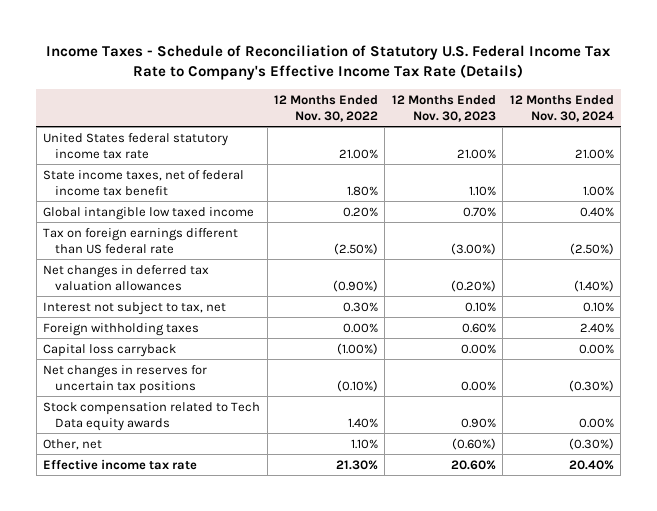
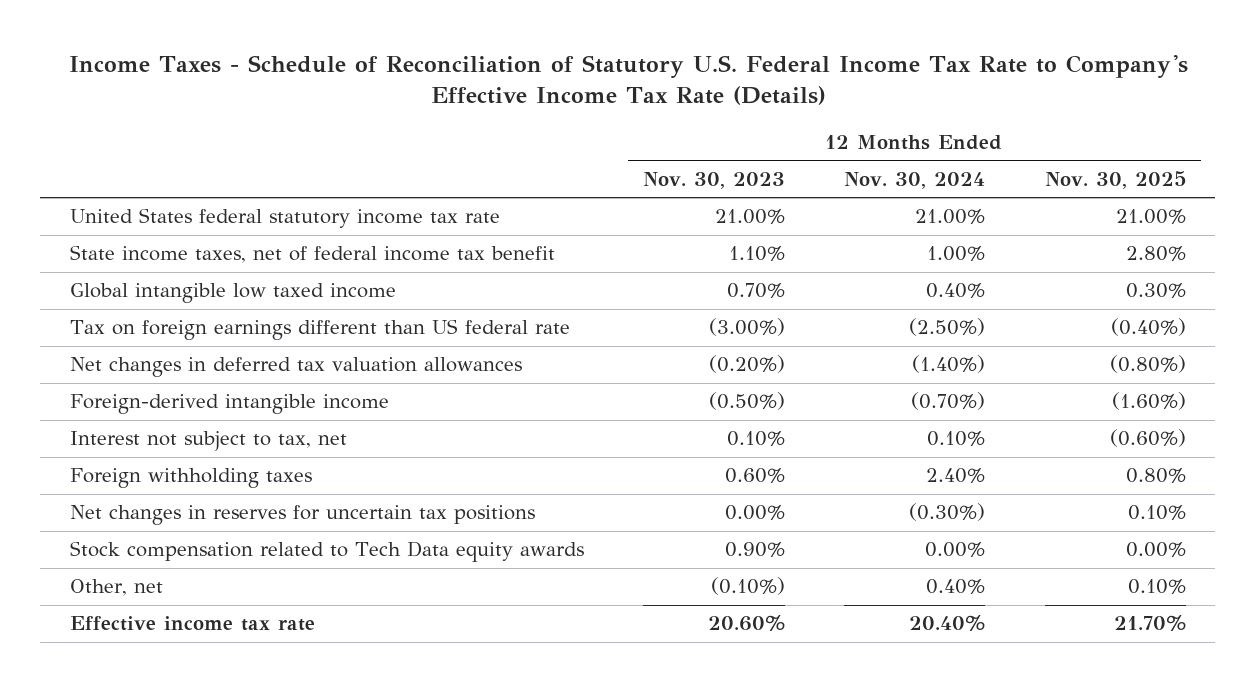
- | 12 Months Ended Nov. 30, 2022 | 12 Months Ended Nov. 30, 2023 | 12 Months Ended Nov. 30, 2024
+ | 12 Months Ended Nov. 30, 2023 | 12 Months Ended Nov. 30, 2024 | 12 Months Ended Nov. 30, 2025
+ Foreign-derived intangible income | (0.50%) | (0.70%) | (1.60%)
- Capital loss carryback | (1.00%) | 0.00% | 0.00%
- Other, net | 1.10% | (0.60%) | (0.30%)
+ Other, net | (0.10%) | 0.40% | 0.10%

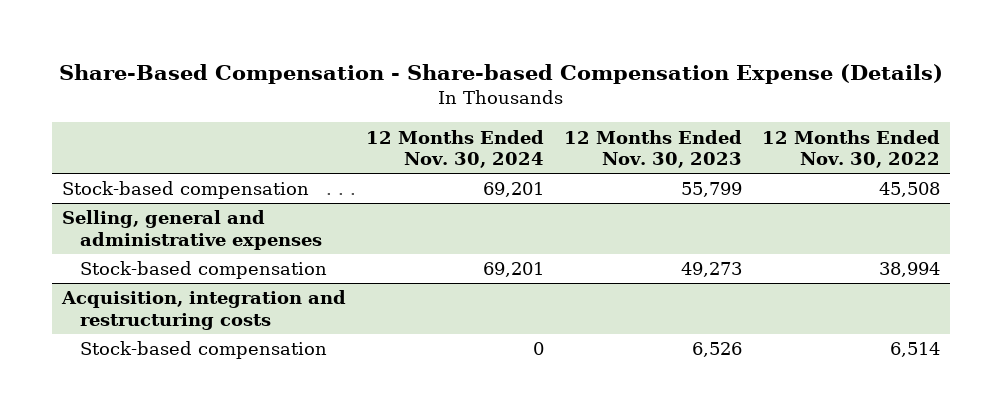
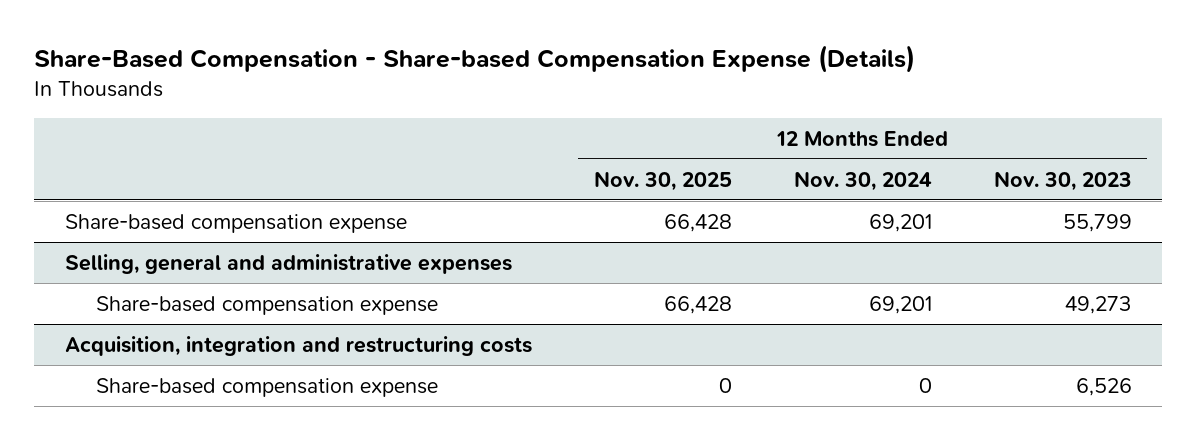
- | 12 Months Ended Nov. 30, 2024 | 12 Months Ended Nov. 30, 2023 | 12 Months Ended Nov. 30, 2022
+ | 12 Months Ended Nov. 30, 2025 | 12 Months Ended Nov. 30, 2024 | 12 Months Ended Nov. 30, 2023
- Stock-based compensation | 69,201 | 55,799 | 45,508
+ Share-based compensation expense | 66,428 | 69,201 | 55,799
@ Selling, general and administrative expenses
- Stock-based compensation | 69,201 | 49,273 | 38,994
+ Share-based compensation expense | 66,428 | 69,201 | 49,273
@ Acquisition, integration and restructuring costs
- Stock-based compensation | 0 | 6,526 | 6,514
+ Share-based compensation expense | 0 | 0 | 6,526

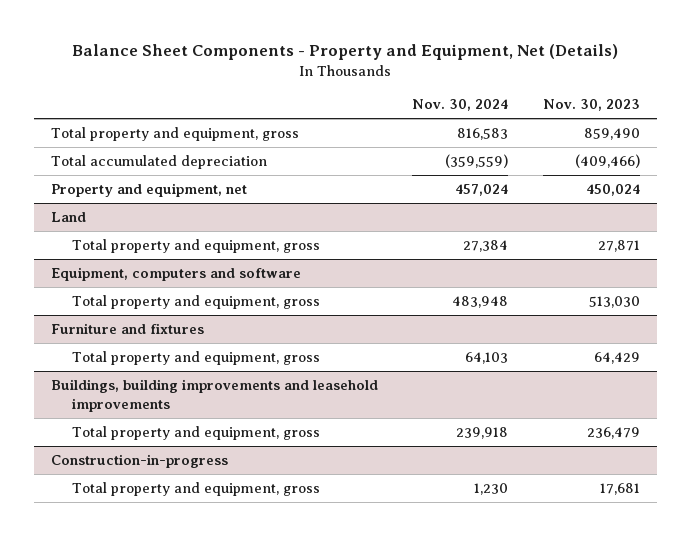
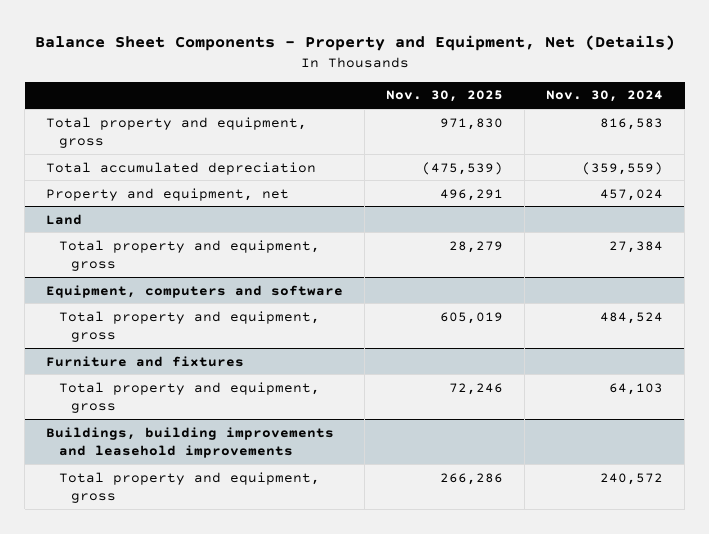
- | Nov. 30, 2024 | Nov. 30, 2023
+ | Nov. 30, 2025 | Nov. 30, 2024
@ Equipment, computers and software
- Total property and equipment, gross | 483,948 | 513,030
+ Total property and equipment, gross | 605,019 | 484,524
@ Buildings, building improvements and leasehold improvements
- Total property and equipment, gross | 239,918 | 236,479
- Construction-in-progress
- Total property and equipment, gross | 1,230 | 17,681
@ Buildings, building improvements and leasehold improvements
+ Total property and equipment, gross | 266,286 | 240,572

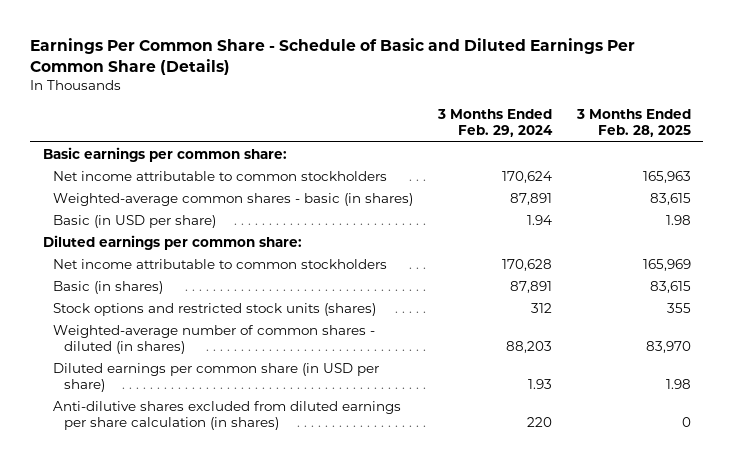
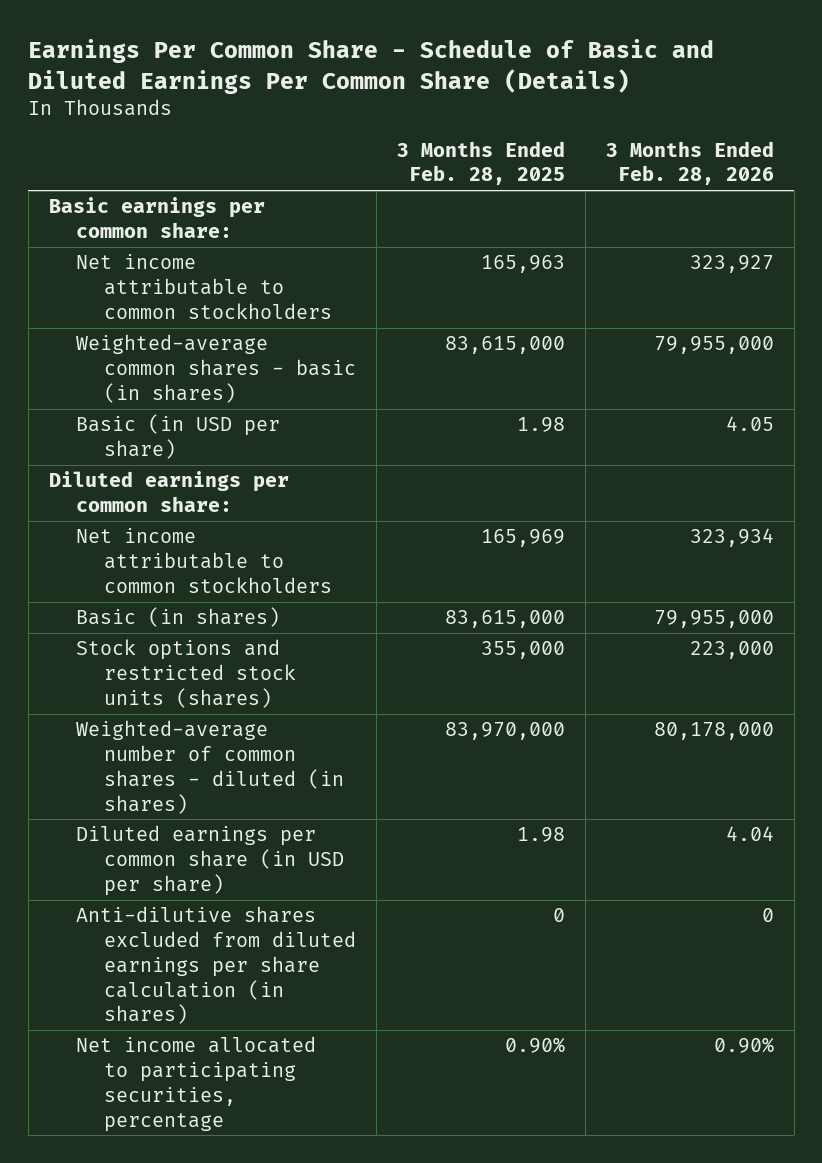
- | 3 Months Ended Feb. 29, 2024 | 3 Months Ended Feb. 28, 2025
+ | 3 Months Ended Feb. 28, 2025 | 3 Months Ended Feb. 28, 2026
- Weighted-average common shares - basic (in shares) | 87,891 | 83,615
+ Weighted-average common shares - basic (in shares) | 83,615,000 | 79,955,000
- Basic (in shares) | 87,891 | 83,615
- Stock options and restricted stock units (shares) | 312 | 355
- Weighted-average number of common shares - diluted (in shares) | 88,203 | 83,970
+ Basic (in shares) | 83,615,000 | 79,955,000
+ Stock options and restricted stock units (shares) | 355,000 | 223,000
+ Weighted-average number of common shares - diluted (in shares) | 83,970,000 | 80,178,000
+ Net income allocated to participating securities, percentage | 0.90% | 0.90%

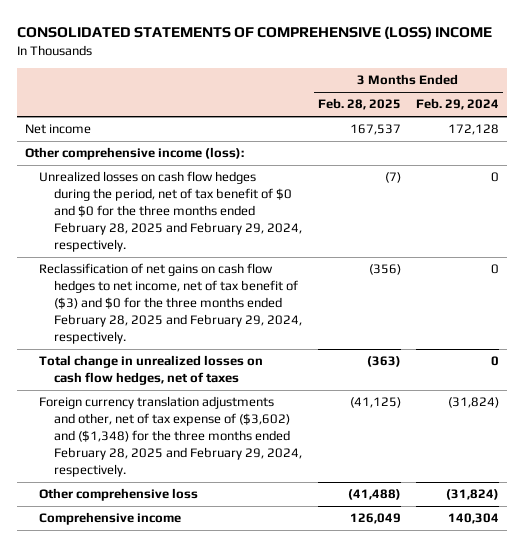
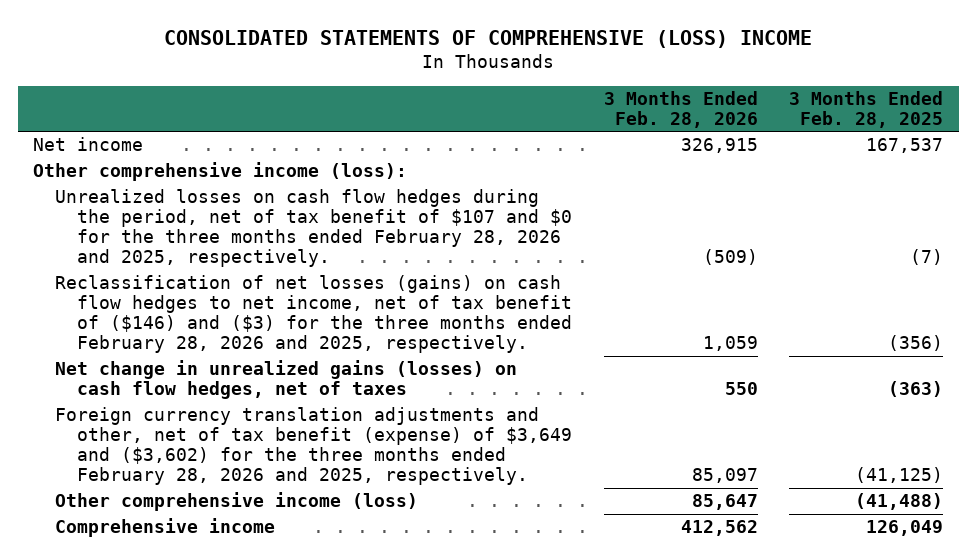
- | 3 Months Ended Feb. 28, 2025 | 3 Months Ended Feb. 29, 2024
+ | 3 Months Ended Feb. 28, 2026 | 3 Months Ended Feb. 28, 2025
- Unrealized losses on cash flow hedges during the period, net of tax benefit of $0 and $0 for the three months ended February 28, 2025 and February 29, 2024, respectively. | (7) | 0
- Reclassification of net gains on cash flow hedges to net income, net of tax benefit of ($3) and $0 for the three months ended February 28, 2025 and February 29, 2024, respectively. | (356) | 0
- Total change in unrealized losses on cash flow hedges, net of taxes | (363) | 0
- Foreign currency translation adjustments and other, net of tax expense of ($3,602) and ($1,348) for the three months ended February 28, 2025 and February 29, 2024, respectively. | (41,125) | (31,824)
- Other comprehensive loss | (41,488) | (31,824)
+ Unrealized losses on cash flow hedges during the period, net of tax benefit of $107 and $0 for the three months ended February 28, 2026 and 2025, respectively. | (509) | (7)
+ Reclassification of net losses (gains) on cash flow hedges to net income, net of tax benefit of ($146) and ($3) for the three months ended February 28, 2026 and 2025, respectively. | 1,059 | (356)
+ Net change in unrealized gains (losses) on cash flow hedges, net of taxes | 550 | (363)
+ Foreign currency translation adjustments and other, net of tax benefit (expense) of $3,649 and ($3,602) for the three months ended February 28, 2026 and 2025, respectively. | 85,097 | (41,125)
+ Other comprehensive income (loss) | 85,647 | (41,488)

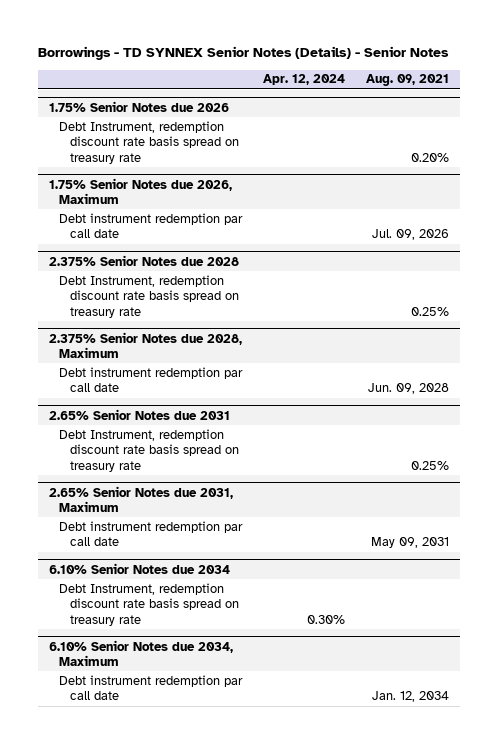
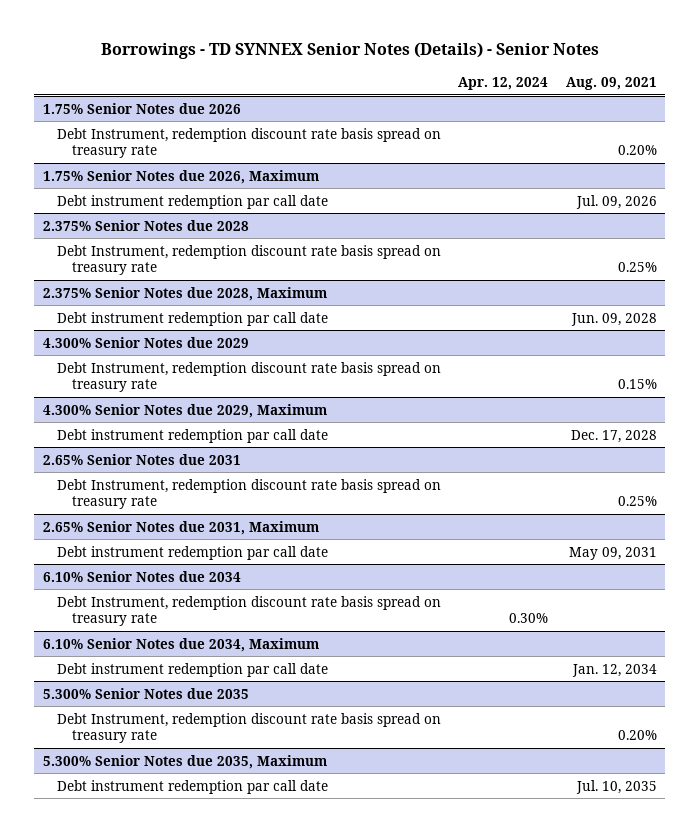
+ 4.300% Senior Notes due 2029
+ Debt Instrument, redemption discount rate basis spread on treasury rate | | 0.15%
+ 4.300% Senior Notes due 2029, Maximum
+ Debt instrument redemption par call date | | Dec. 17, 2028
+ 5.300% Senior Notes due 2035
+ Debt Instrument, redemption discount rate basis spread on treasury rate | | 0.20%
+ 5.300% Senior Notes due 2035, Maximum
+ Debt instrument redemption par call date | | Jul. 10, 2035

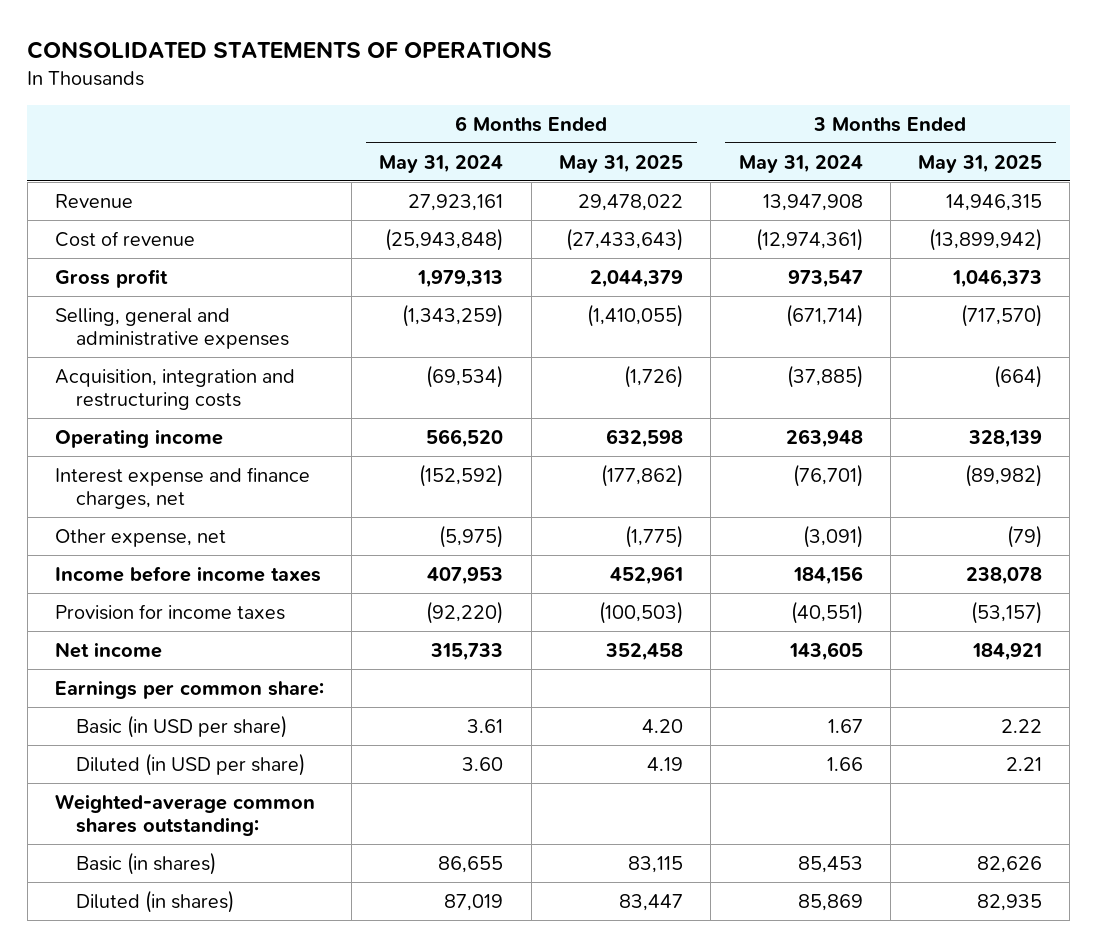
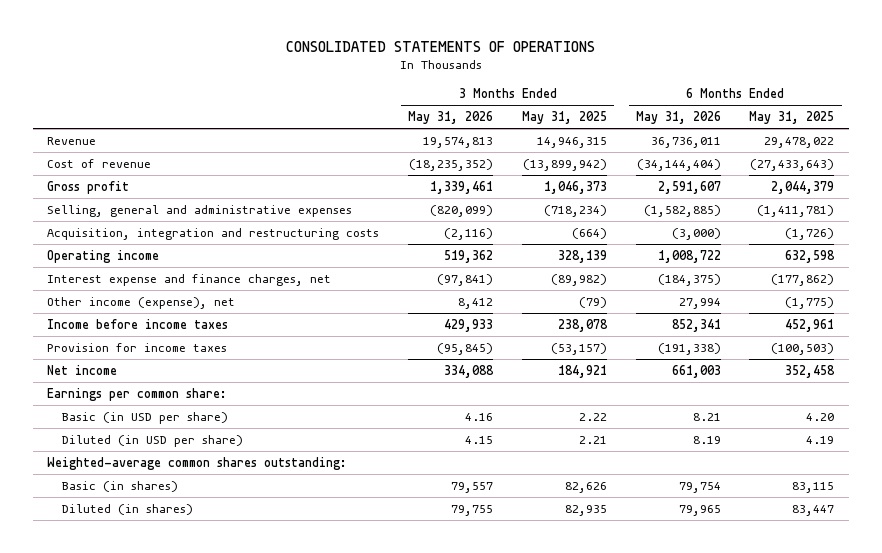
- | 6 Months Ended May 31, 2024 | 6 Months Ended May 31, 2025 | 3 Months Ended May 31, 2024 | 3 Months Ended May 31, 2025
+ | 3 Months Ended May 31, 2026 | 3 Months Ended May 31, 2025 | 6 Months Ended May 31, 2026 | 6 Months Ended May 31, 2025
- Selling, general and administrative expenses | (1,343,259) | (1,410,055) | (671,714) | (717,570)
+ Selling, general and administrative expenses | (820,099) | (718,234) | (1,582,885) | (1,411,781)
- Other expense, net | (5,975) | (1,775) | (3,091) | (79)
+ Other income (expense), net | 8,412 | (79) | 27,994 | (1,775)

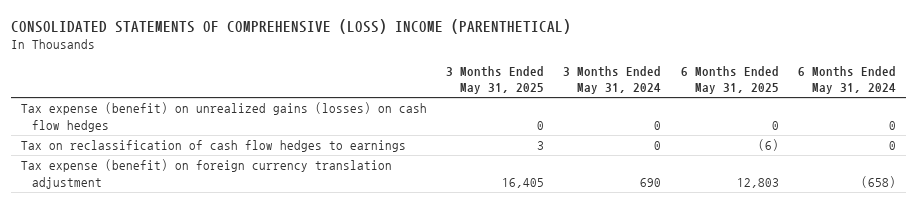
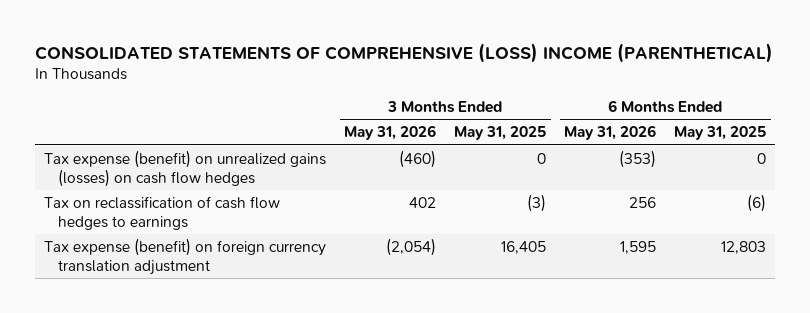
- | 3 Months Ended May 31, 2025 | 3 Months Ended May 31, 2024 | 6 Months Ended May 31, 2025 | 6 Months Ended May 31, 2024
+ | 3 Months Ended May 31, 2026 | 3 Months Ended May 31, 2025 | 6 Months Ended May 31, 2026 | 6 Months Ended May 31, 2025
- Tax on reclassification of cash flow hedges to earnings | 3 | 0 | (6) | 0
+ Tax on reclassification of cash flow hedges to earnings | 402 | (3) | 256 | (6)

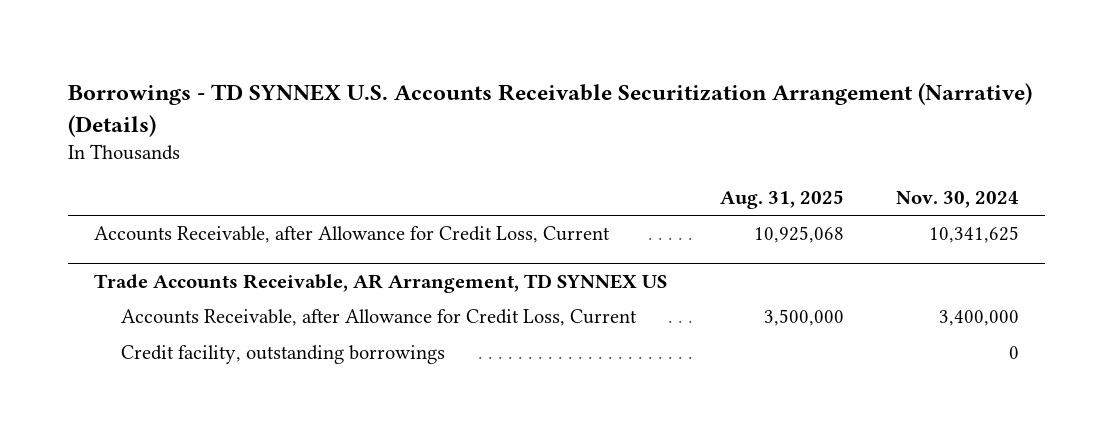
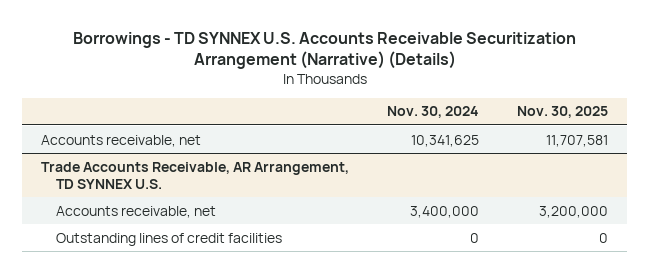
- | Aug. 31, 2025 | Nov. 30, 2024
+ | Nov. 30, 2024 | Nov. 30, 2025
- Accounts Receivable, after Allowance for Credit Loss, Current | 10,925,068 | 10,341,625
- Trade Accounts Receivable, AR Arrangement, TD SYNNEX US
- Accounts Receivable, after Allowance for Credit Loss, Current | 3,500,000 | 3,400,000
- Credit facility, outstanding borrowings | | 0
+ Accounts receivable, net | 10,341,625 | 11,707,581
+ Trade Accounts Receivable, AR Arrangement, TD SYNNEX U.S.
+ Accounts receivable, net | 3,400,000 | 3,200,000
+ Outstanding lines of credit facilities | 0 | 0

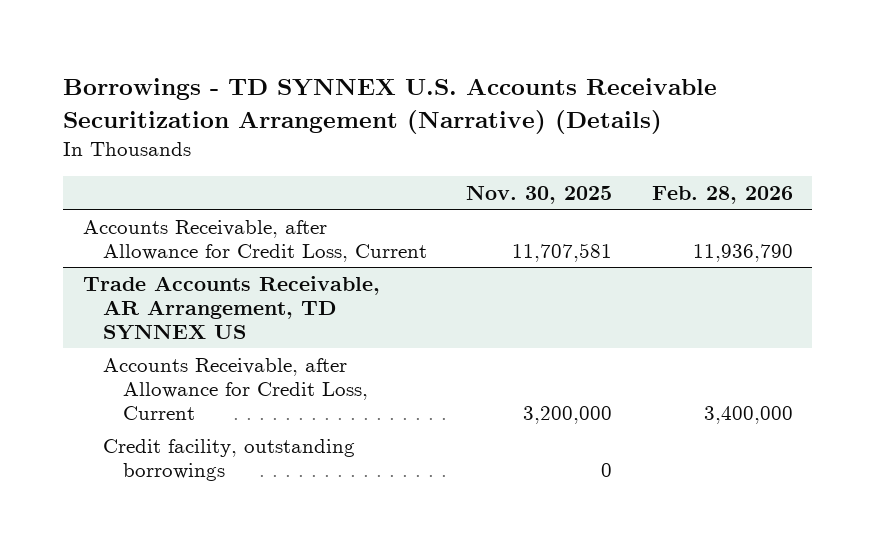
- | Nov. 30, 2024 | Nov. 30, 2025
+ | Nov. 30, 2025 | Feb. 28, 2026
- Accounts receivable, net | 10,341,625 | 11,707,581
- Trade Accounts Receivable, AR Arrangement, TD SYNNEX U.S.
- Accounts receivable, net | 3,400,000 | 3,200,000
- Outstanding lines of credit facilities | 0 | 0
+ Accounts Receivable, after Allowance for Credit Loss, Current | 11,707,581 | 11,936,790
+ Trade Accounts Receivable, AR Arrangement, TD SYNNEX US
+ Accounts Receivable, after Allowance for Credit Loss, Current | 3,200,000 | 3,400,000
+ Credit facility, outstanding borrowings | 0 |

